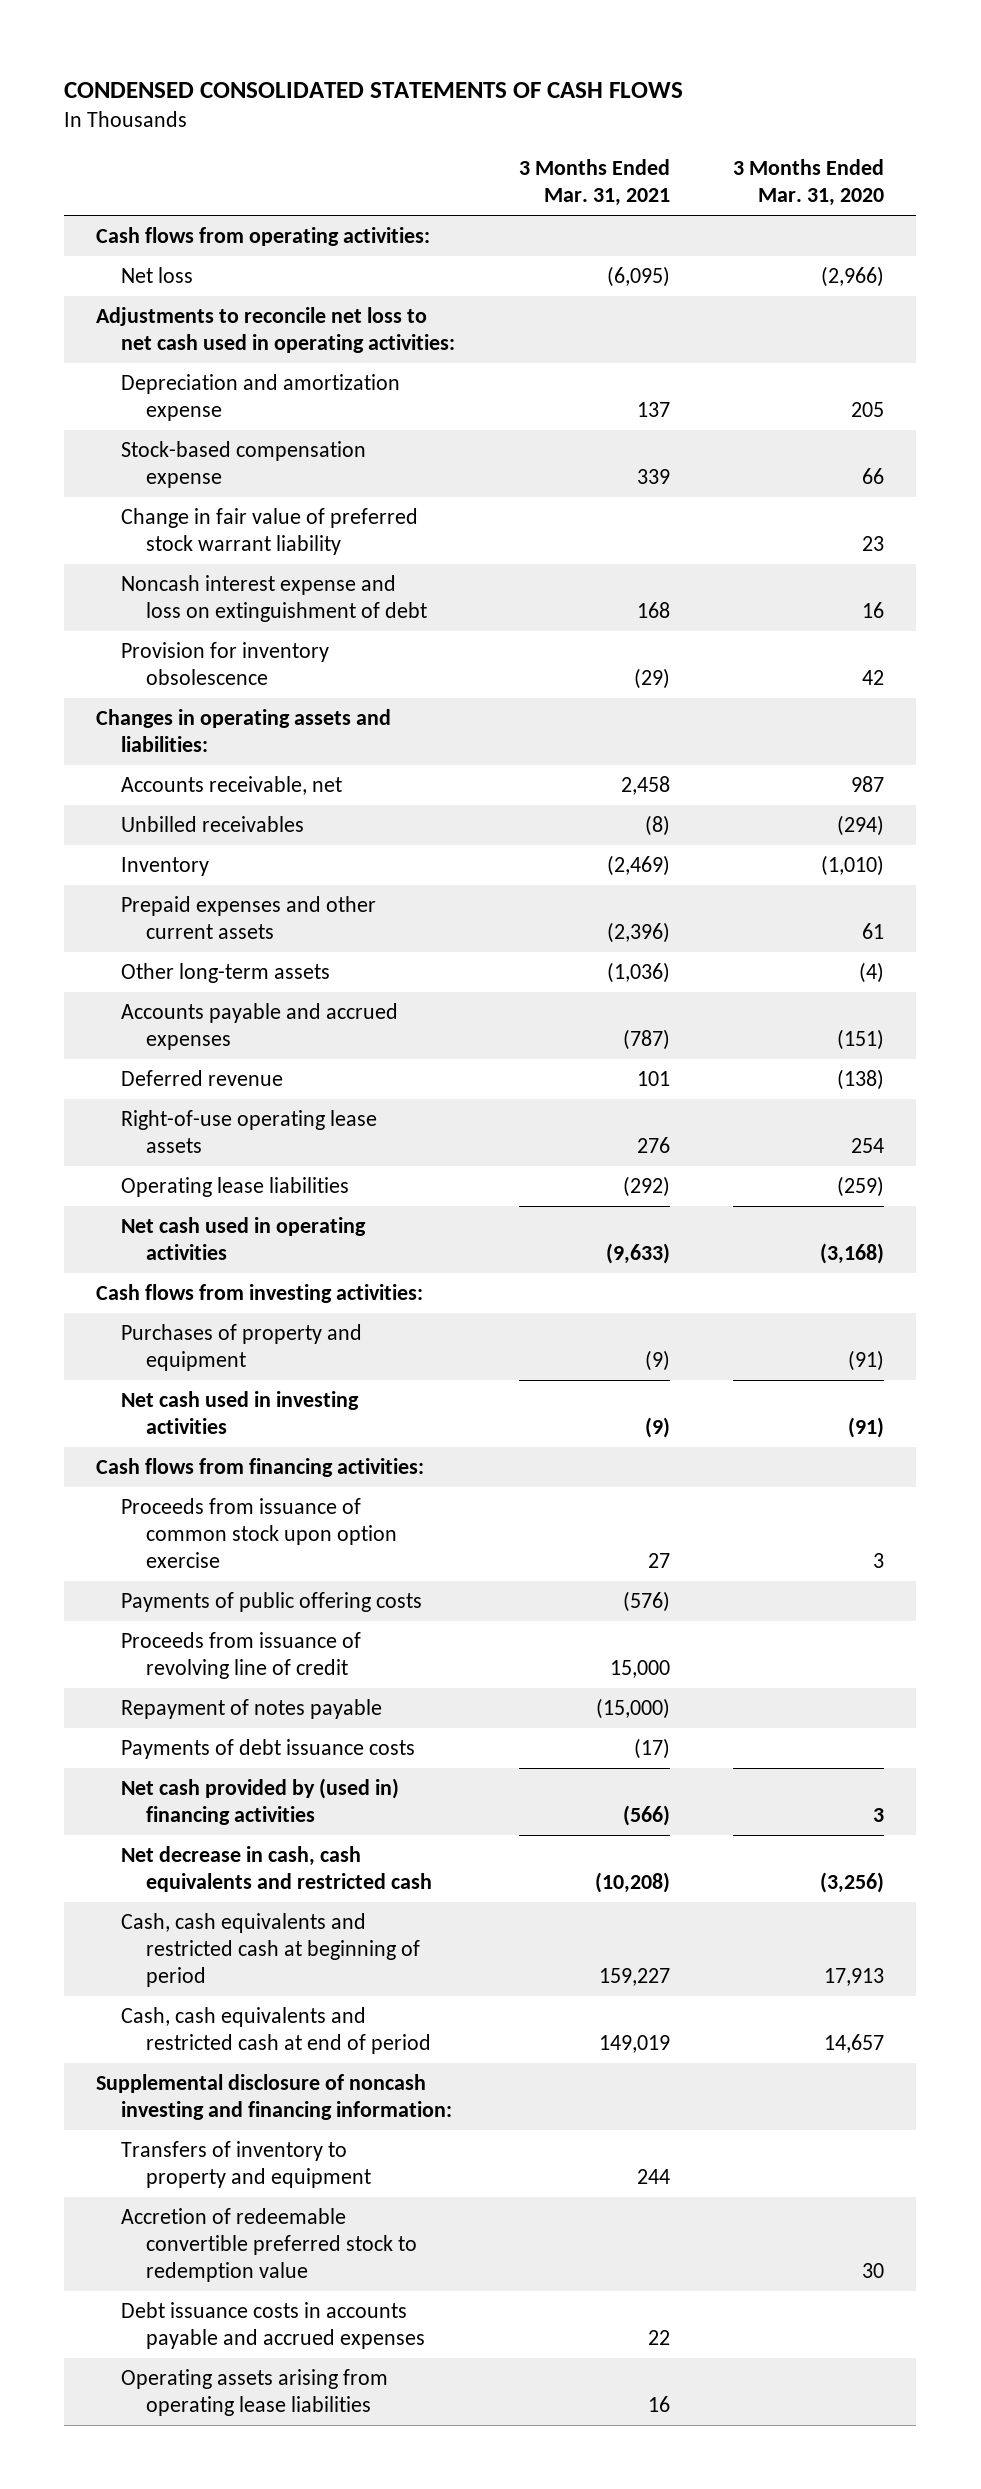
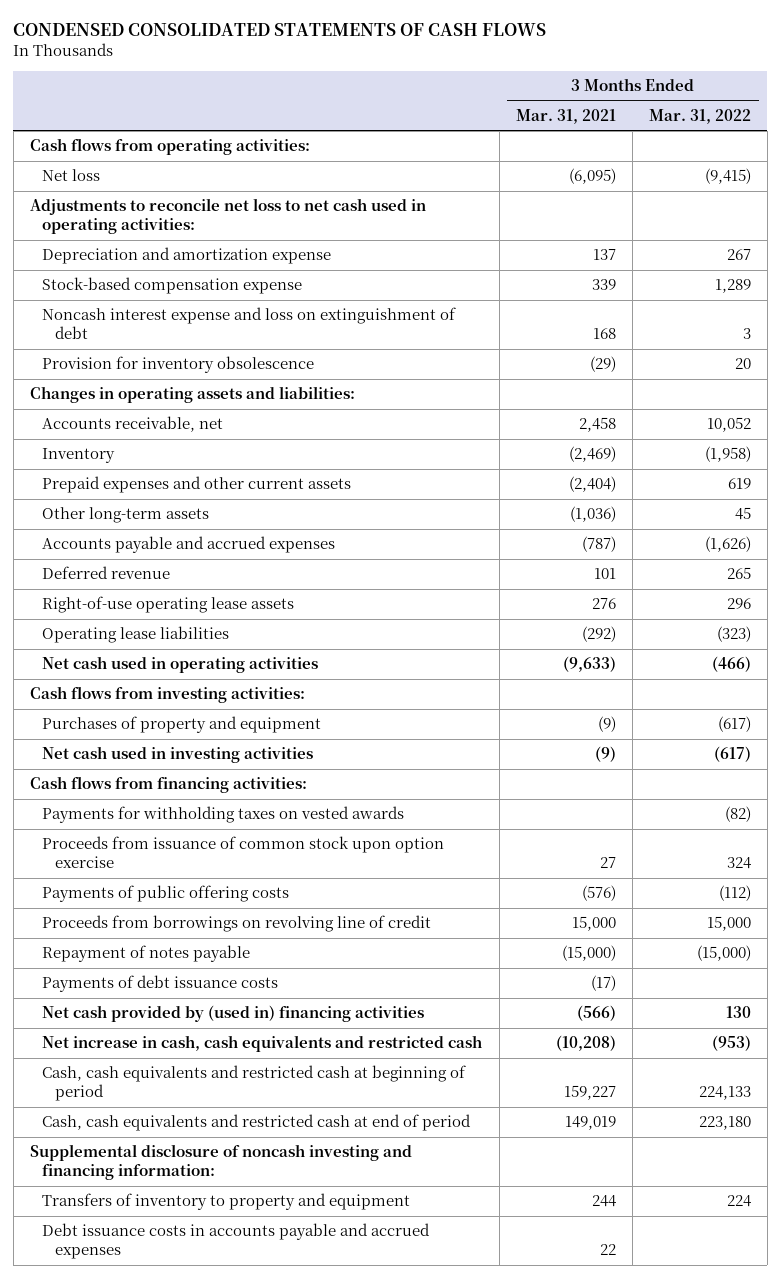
- | 3 Months Ended Mar. 31, 2021 | 3 Months Ended Mar. 31, 2020
+ | 3 Months Ended Mar. 31, 2021 | 3 Months Ended Mar. 31, 2022
- Change in fair value of preferred stock warrant liability | | 23
- Unbilled receivables | (8) | (294)
- Prepaid expenses and other current assets | (2,396) | 61
+ Prepaid expenses and other current assets | (2,404) | 619
+ Payments for withholding taxes on vested awards | | (82)
- Proceeds from issuance of revolving line of credit | 15,000 |
+ Proceeds from borrowings on revolving line of credit | 15,000 | 15,000
- Net decrease in cash, cash equivalents and restricted cash | (10,208) | (3,256)
+ Net increase in cash, cash equivalents and restricted cash | (10,208) | (953)
- Accretion of redeemable convertible preferred stock to redemption value | | 30
- Operating assets arising from operating lease liabilities | 16 |

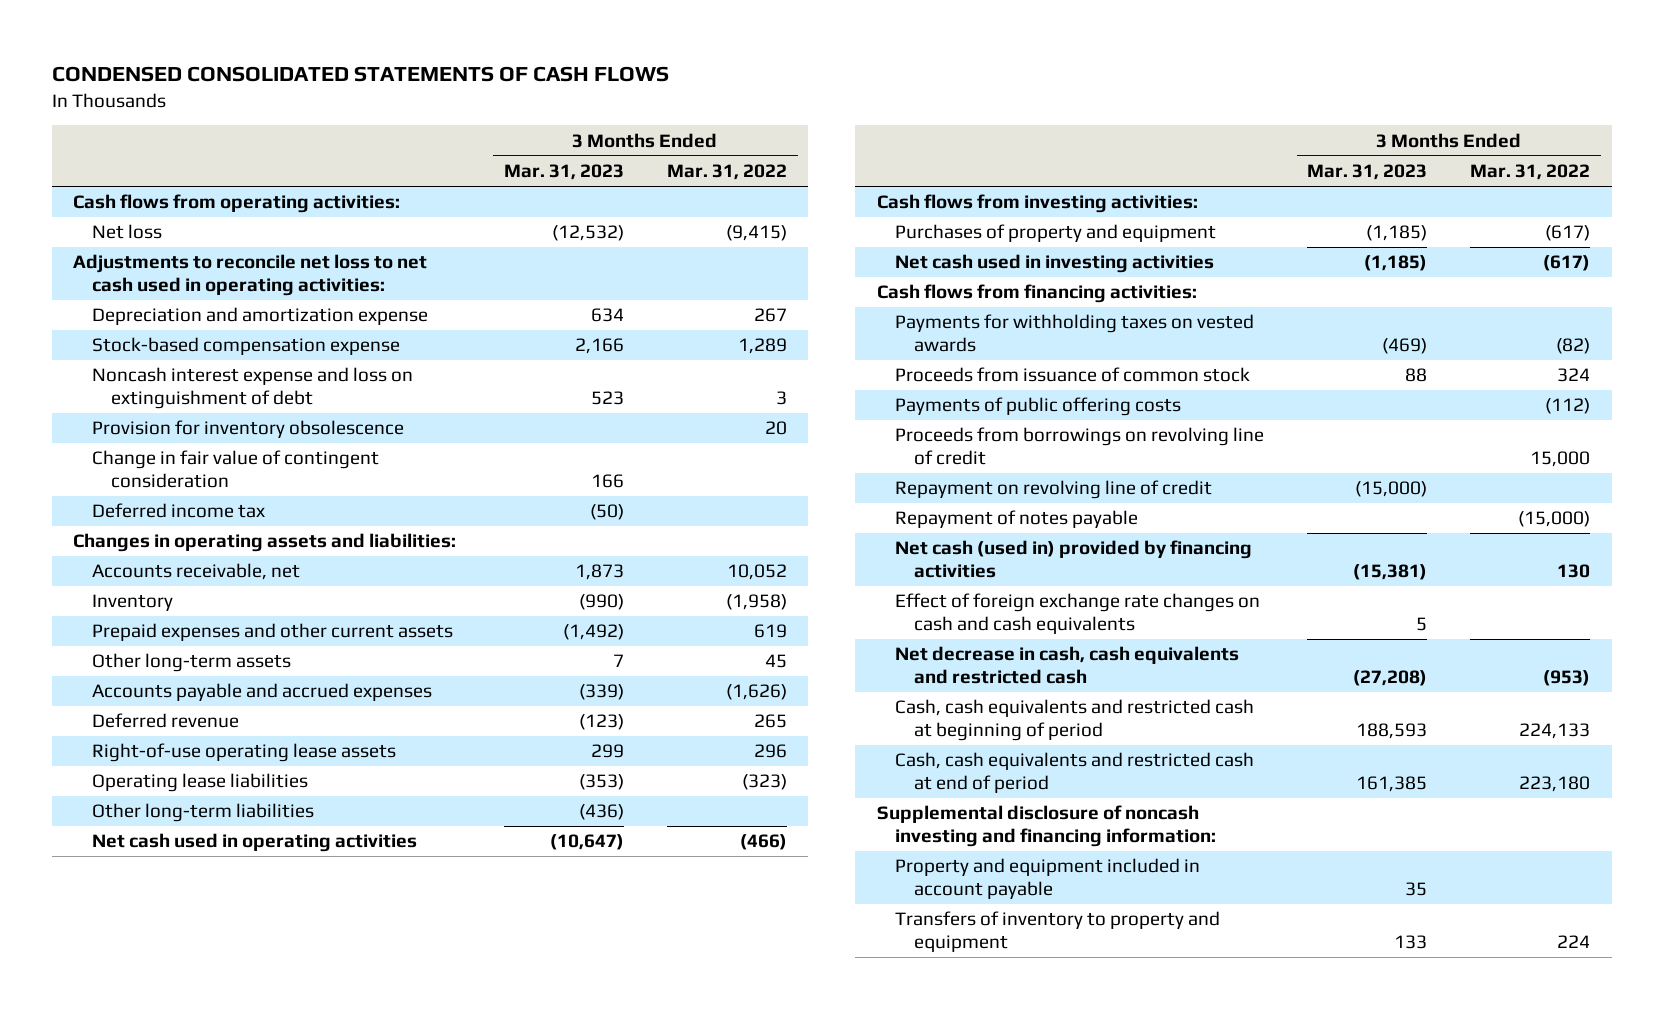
- | 3 Months Ended Mar. 31, 2021 | 3 Months Ended Mar. 31, 2022
+ | 3 Months Ended Mar. 31, 2023 | 3 Months Ended Mar. 31, 2022
+ Change in fair value of contingent consideration | 166 |
+ Deferred income tax | (50) |
+ Other long-term liabilities | (436) |
- Proceeds from issuance of common stock upon option exercise | 27 | 324
+ Proceeds from issuance of common stock | 88 | 324
+ Repayment on revolving line of credit | (15,000) |
- Payments of debt issuance costs | (17) |
- Net cash provided by (used in) financing activities | (566) | 130
- Net increase in cash, cash equivalents and restricted cash | (10,208) | (953)
+ Net cash (used in) provided by financing activities | (15,381) | 130
+ Effect of foreign exchange rate changes on cash and cash equivalents | 5 |
+ Net decrease in cash, cash equivalents and restricted cash | (27,208) | (953)
+ Property and equipment included in account payable | 35 |
- Debt issuance costs in accounts payable and accrued expenses | 22 |

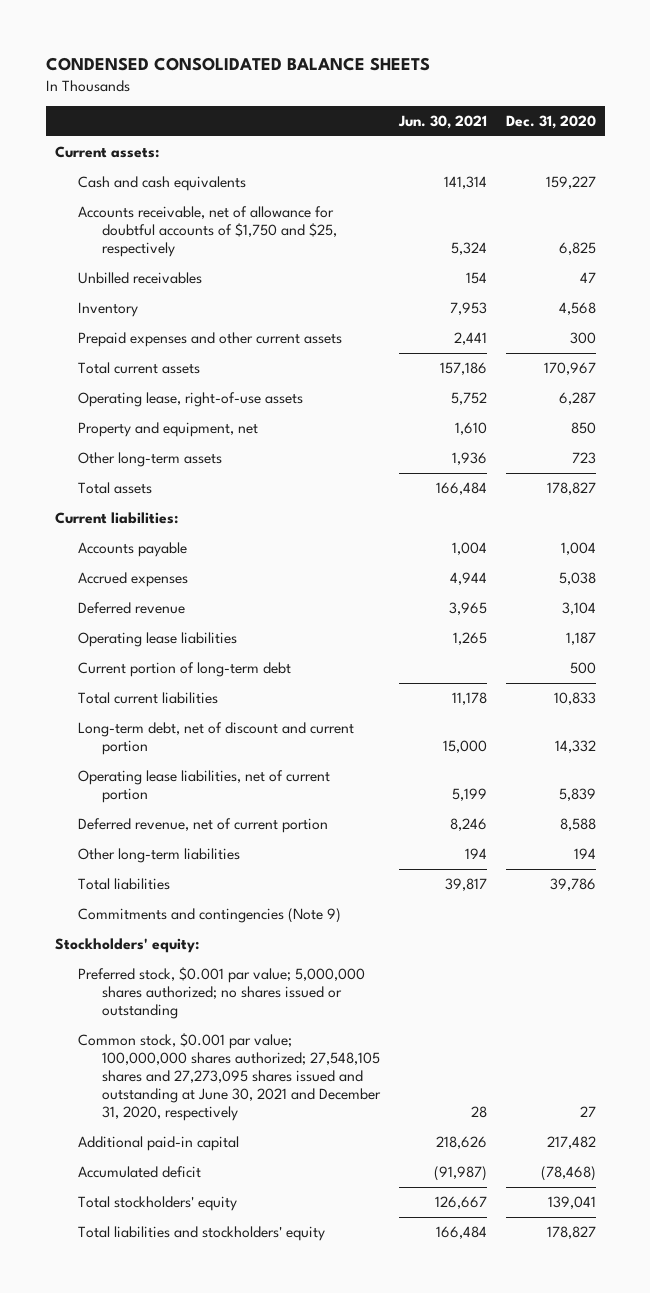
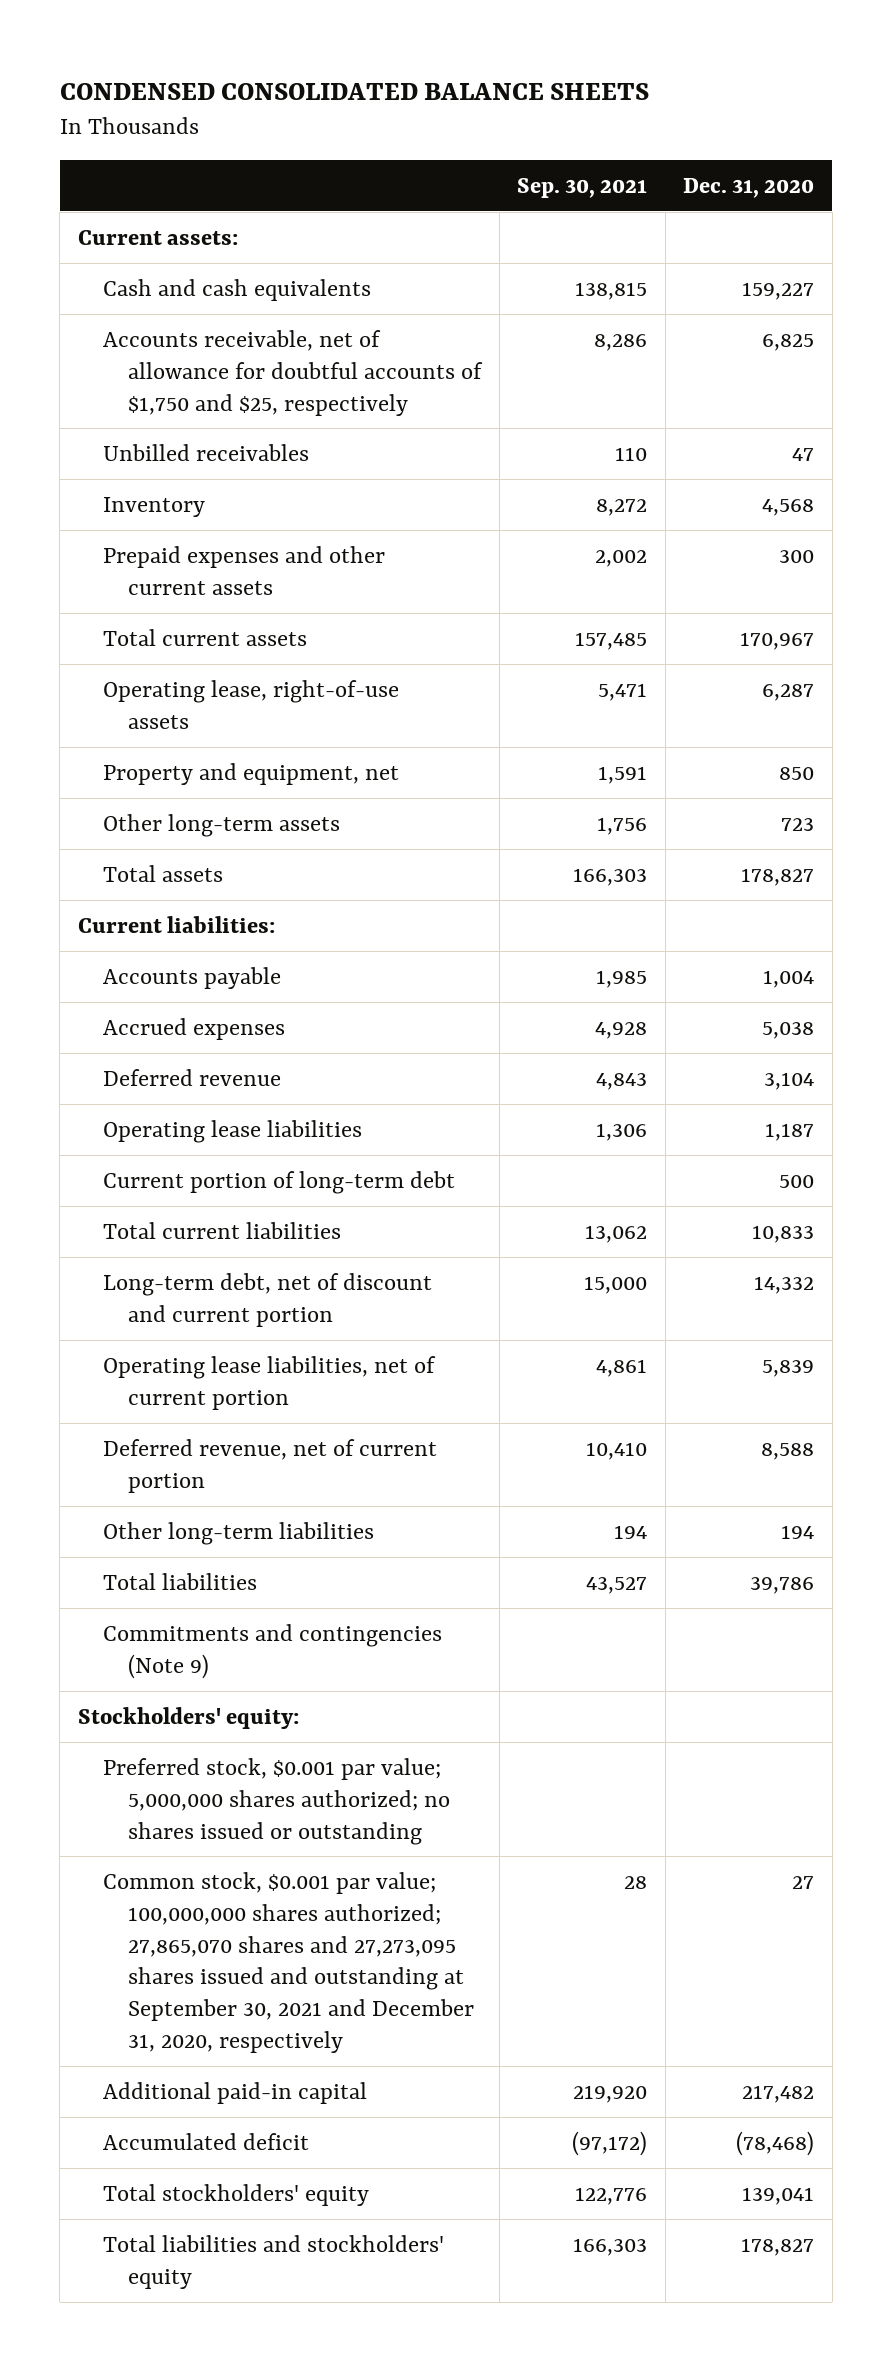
- | Jun. 30, 2021 | Dec. 31, 2020
+ | Sep. 30, 2021 | Dec. 31, 2020
- Common stock, $0.001 par value; 100,000,000 shares authorized; 27,548,105 shares and 27,273,095 shares issued and outstanding at June 30, 2021 and December 31, 2020, respectively | 28 | 27
+ Common stock, $0.001 par value; 100,000,000 shares authorized; 27,865,070 shares and 27,273,095 shares issued and outstanding at September 30, 2021 and December 31, 2020, respectively | 28 | 27

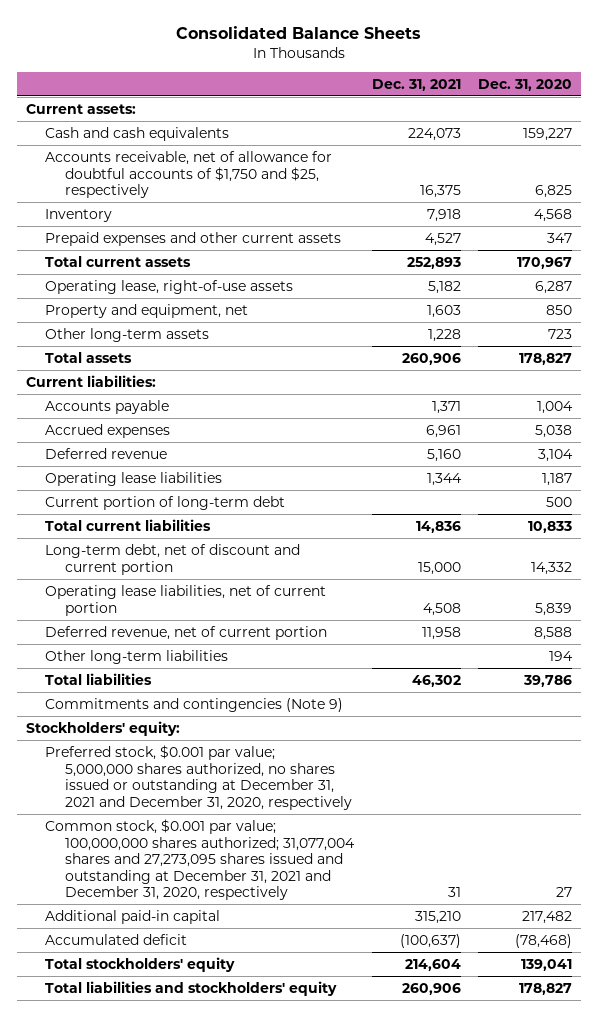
- CONDENSED CONSOLIDATED BALANCE SHEETS
+ Consolidated Balance Sheets
- | Sep. 30, 2021 | Dec. 31, 2020
+ | Dec. 31, 2021 | Dec. 31, 2020
- Unbilled receivables | 110 | 47
- Prepaid expenses and other current assets | 2,002 | 300
+ Prepaid expenses and other current assets | 4,527 | 347
- Preferred stock, $0.001 par value; 5,000,000 shares authorized; no shares issued or outstanding
- Common stock, $0.001 par value; 100,000,000 shares authorized; 27,865,070 shares and 27,273,095 shares issued and outstanding at September 30, 2021 and December 31, 2020, respectively | 28 | 27
+ Preferred stock, $0.001 par value; 5,000,000 shares authorized, no shares issued or outstanding at December 31, 2021 and December 31, 2020, respectively
+ Common stock, $0.001 par value; 100,000,000 shares authorized; 31,077,004 shares and 27,273,095 shares issued and outstanding at December 31, 2021 and December 31, 2020, respectively | 31 | 27

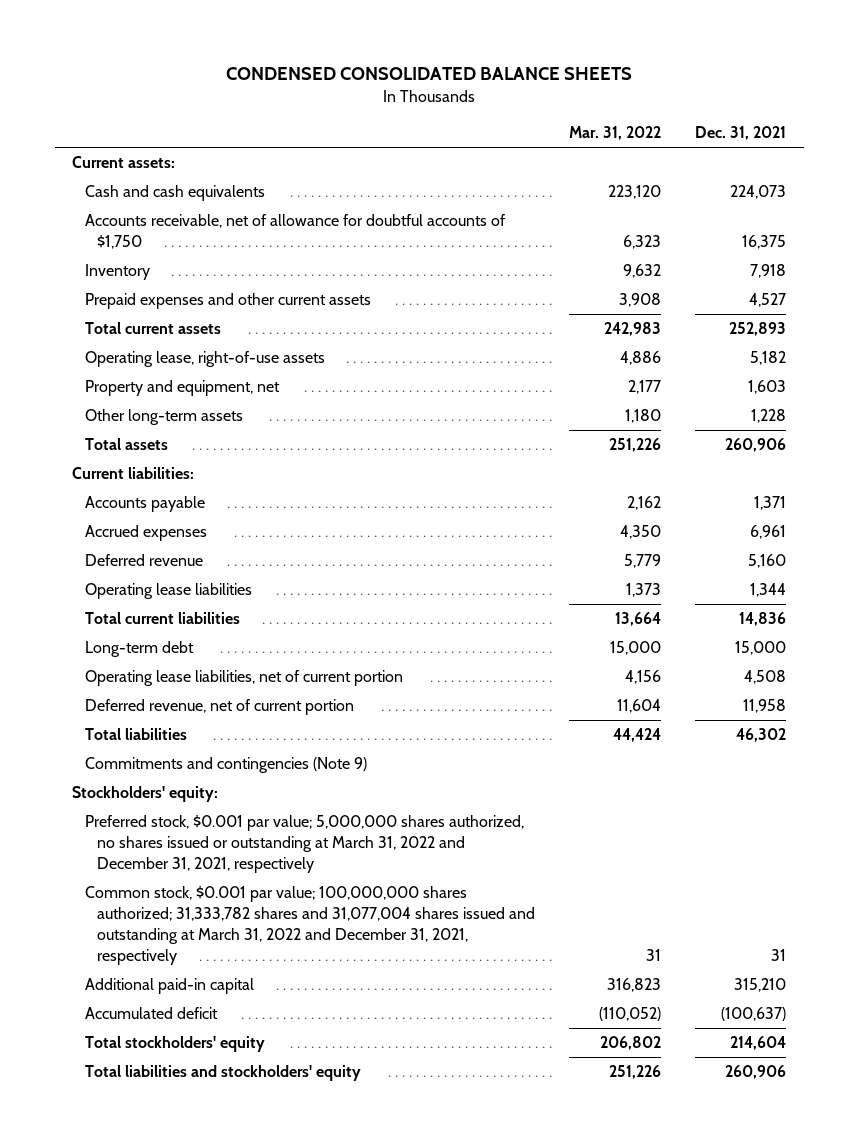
- Consolidated Balance Sheets
+ CONDENSED CONSOLIDATED BALANCE SHEETS
- | Dec. 31, 2021 | Dec. 31, 2020
+ | Mar. 31, 2022 | Dec. 31, 2021
- Accounts receivable, net of allowance for doubtful accounts of $1,750 and $25, respectively | 16,375 | 6,825
+ Accounts receivable, net of allowance for doubtful accounts of $1,750 | 6,323 | 16,375
- Current portion of long-term debt | | 500
- Long-term debt, net of discount and current portion | 15,000 | 14,332
+ Long-term debt | 15,000 | 15,000
- Other long-term liabilities | | 194
- Preferred stock, $0.001 par value; 5,000,000 shares authorized, no shares issued or outstanding at December 31, 2021 and December 31, 2020, respectively
- Common stock, $0.001 par value; 100,000,000 shares authorized; 31,077,004 shares and 27,273,095 shares issued and outstanding at December 31, 2021 and December 31, 2020, respectively | 31 | 27
+ Preferred stock, $0.001 par value; 5,000,000 shares authorized, no shares issued or outstanding at March 31, 2022 and December 31, 2021, respectively
+ Common stock, $0.001 par value; 100,000,000 shares authorized; 31,333,782 shares and 31,077,004 shares issued and outstanding at March 31, 2022 and December 31, 2021, respectively | 31 | 31

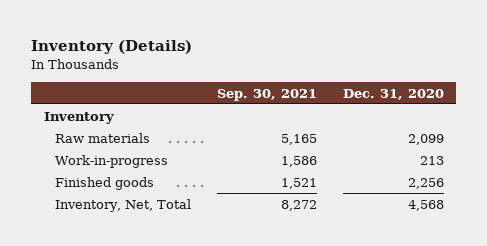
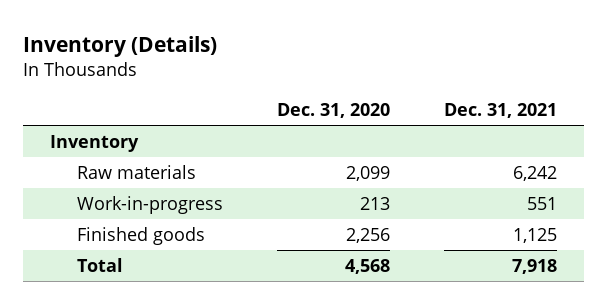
- | Sep. 30, 2021 | Dec. 31, 2020
+ | Dec. 31, 2020 | Dec. 31, 2021
- Inventory, Net, Total | 8,272 | 4,568
+ Total | 4,568 | 7,918

